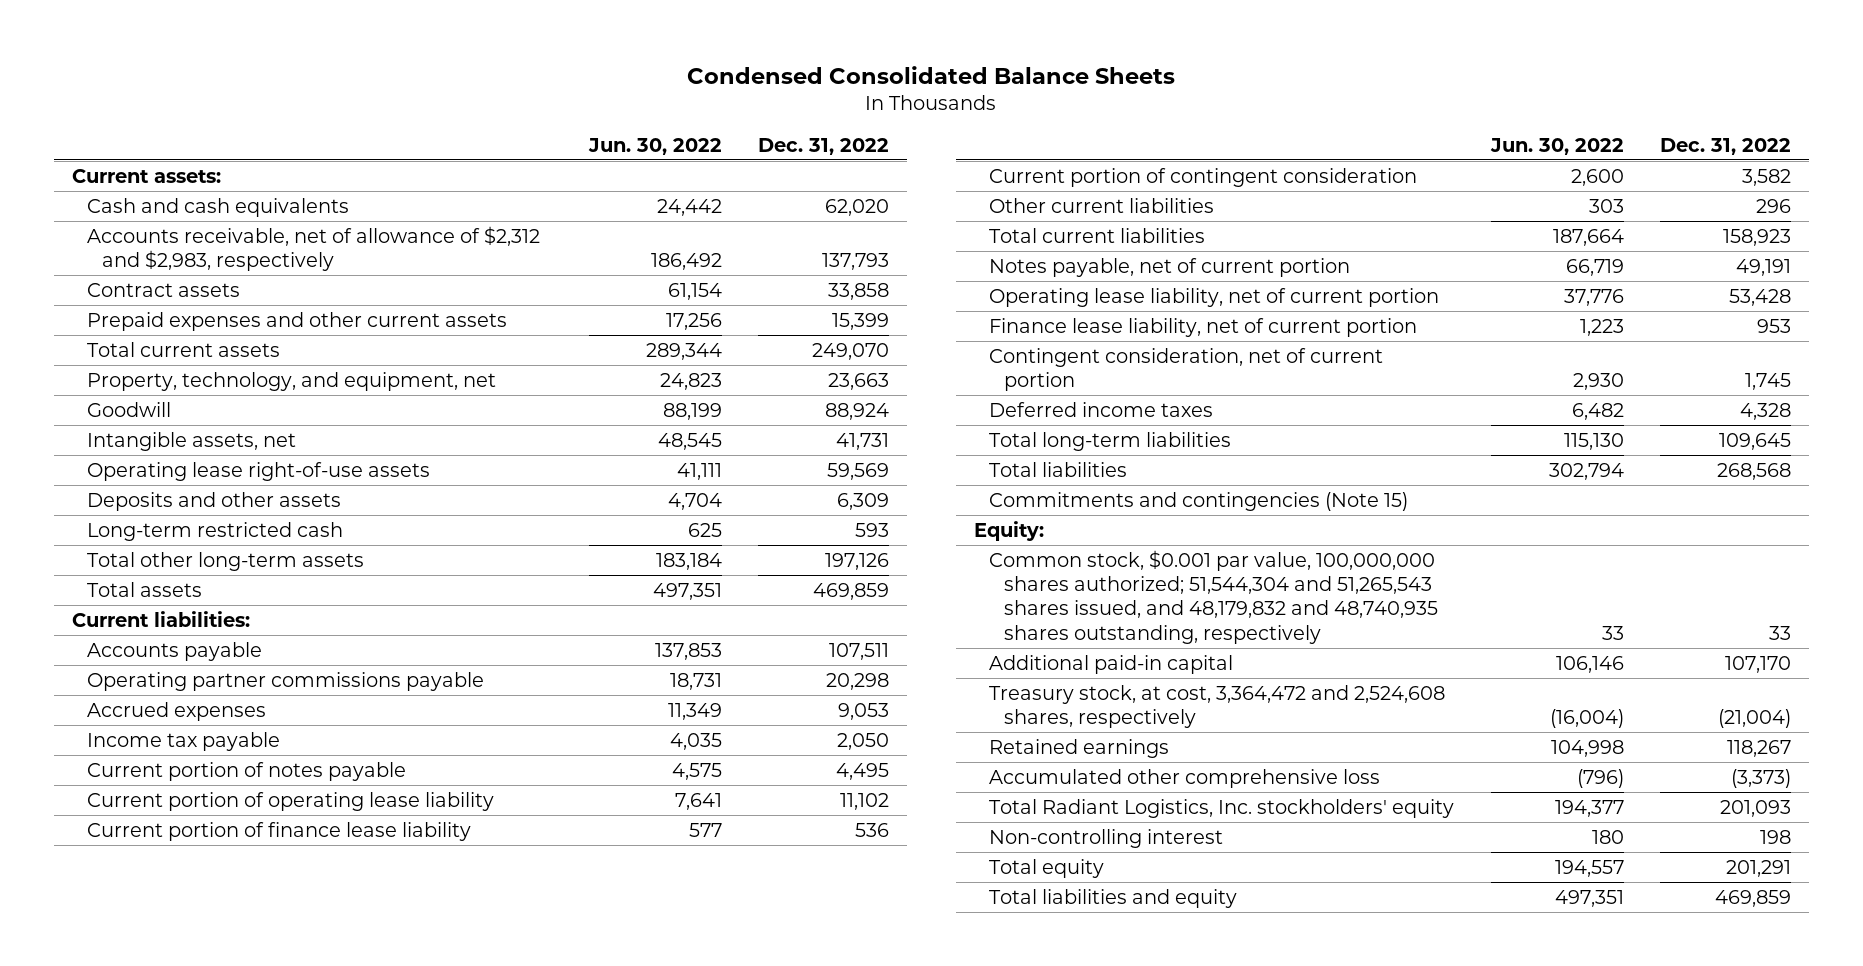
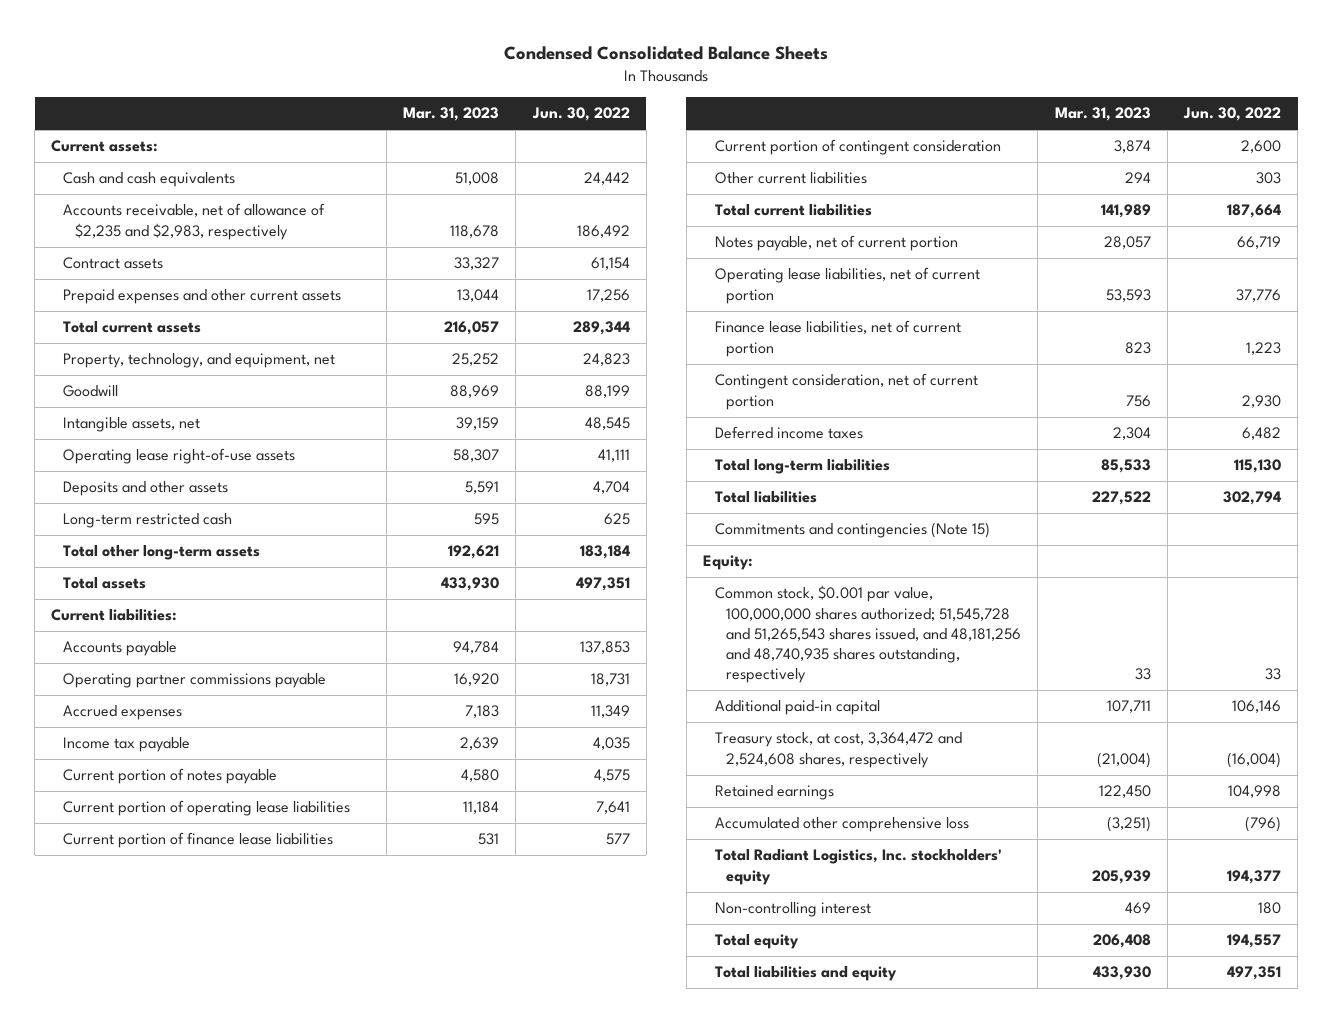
- | Jun. 30, 2022 | Dec. 31, 2022
+ | Mar. 31, 2023 | Jun. 30, 2022
- Accounts receivable, net of allowance of $2,312 and $2,983, respectively | 186,492 | 137,793
+ Accounts receivable, net of allowance of $2,235 and $2,983, respectively | 118,678 | 186,492
- Current portion of operating lease liability | 7,641 | 11,102
- Current portion of finance lease liability | 577 | 536
+ Current portion of operating lease liabilities | 11,184 | 7,641
+ Current portion of finance lease liabilities | 531 | 577
- Operating lease liability, net of current portion | 37,776 | 53,428
- Finance lease liability, net of current portion | 1,223 | 953
+ Operating lease liabilities, net of current portion | 53,593 | 37,776
+ Finance lease liabilities, net of current portion | 823 | 1,223
- Common stock, $0.001 par value, 100,000,000 shares authorized; 51,544,304 and 51,265,543 shares issued, and 48,179,832 and 48,740,935 shares outstanding, respectively | 33 | 33
+ Common stock, $0.001 par value, 100,000,000 shares authorized; 51,545,728 and 51,265,543 shares issued, and 48,181,256 and 48,740,935 shares outstanding, respectively | 33 | 33

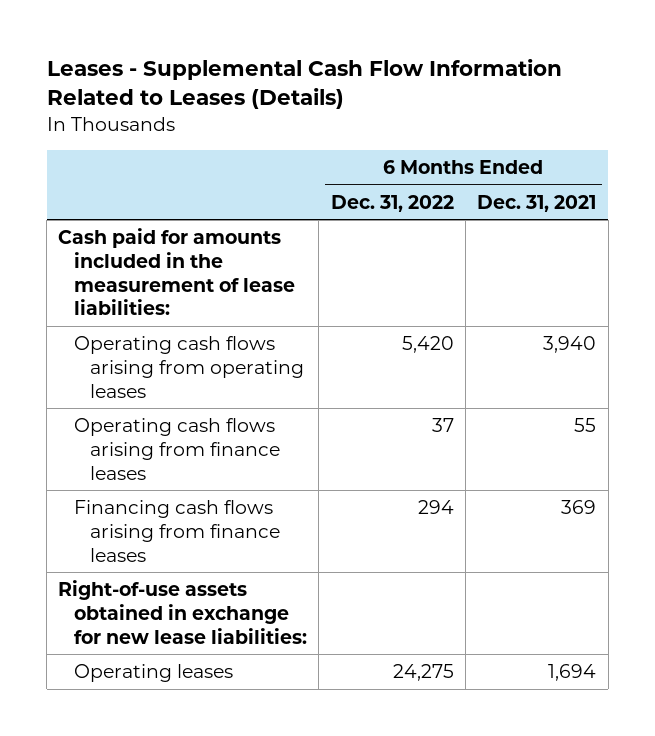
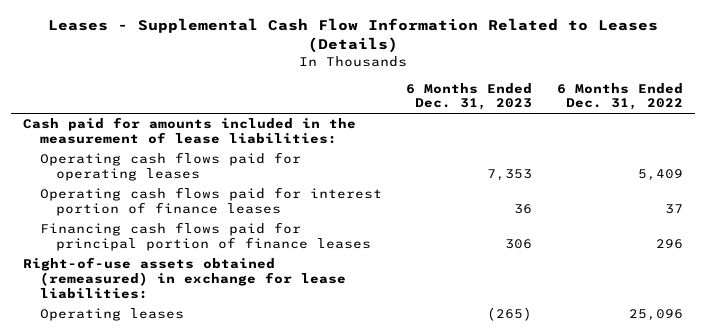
- | 6 Months Ended Dec. 31, 2022 | 6 Months Ended Dec. 31, 2021
+ | 6 Months Ended Dec. 31, 2023 | 6 Months Ended Dec. 31, 2022
- Operating cash flows arising from operating leases | 5,420 | 3,940
- Operating cash flows arising from finance leases | 37 | 55
- Financing cash flows arising from finance leases | 294 | 369
- Right-of-use assets obtained in exchange for new lease liabilities:
- Operating leases | 24,275 | 1,694
+ Operating cash flows paid for operating leases | 7,353 | 5,409
+ Operating cash flows paid for interest portion of finance leases | 36 | 37
+ Financing cash flows paid for principal portion of finance leases | 306 | 296
+ Right-of-use assets obtained (remeasured) in exchange for lease liabilities:
+ Operating leases | (265) | 25,096

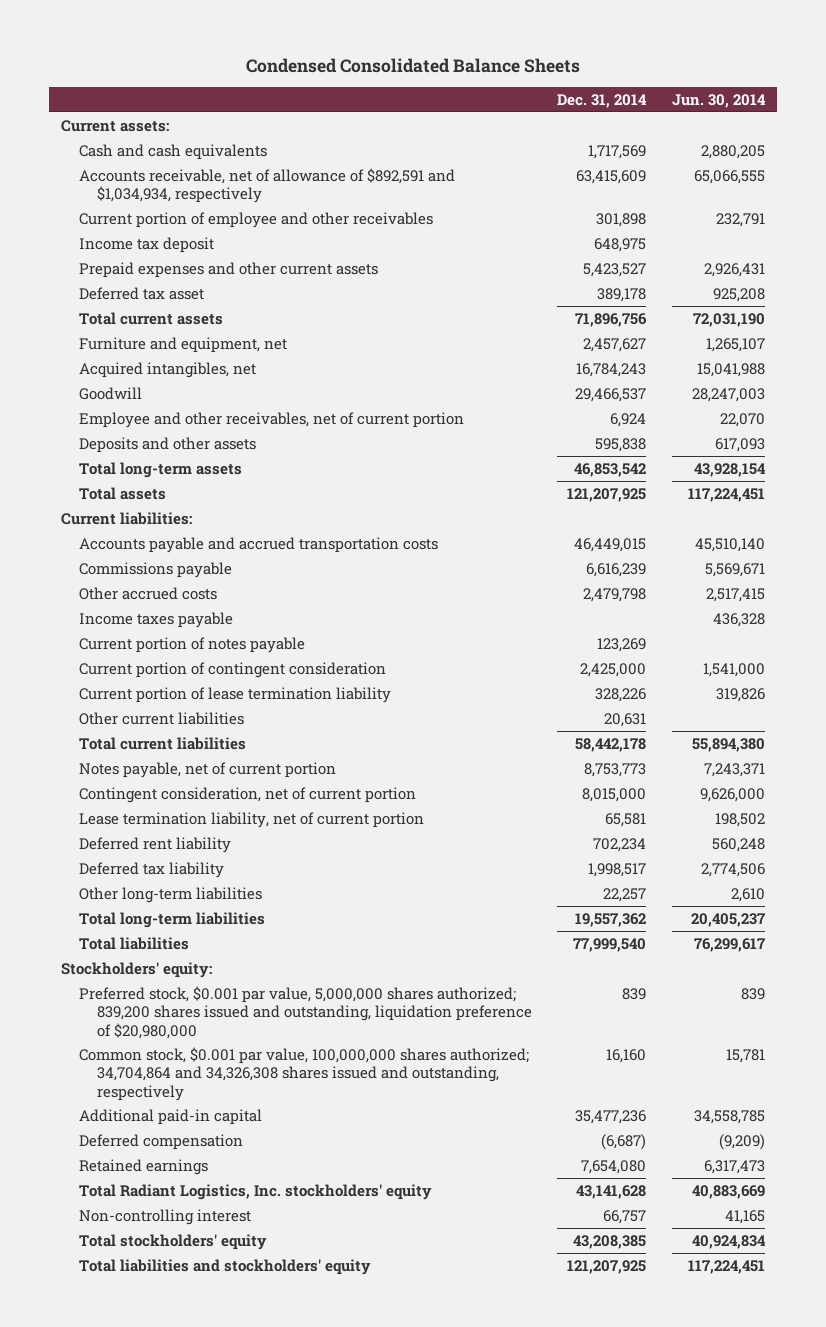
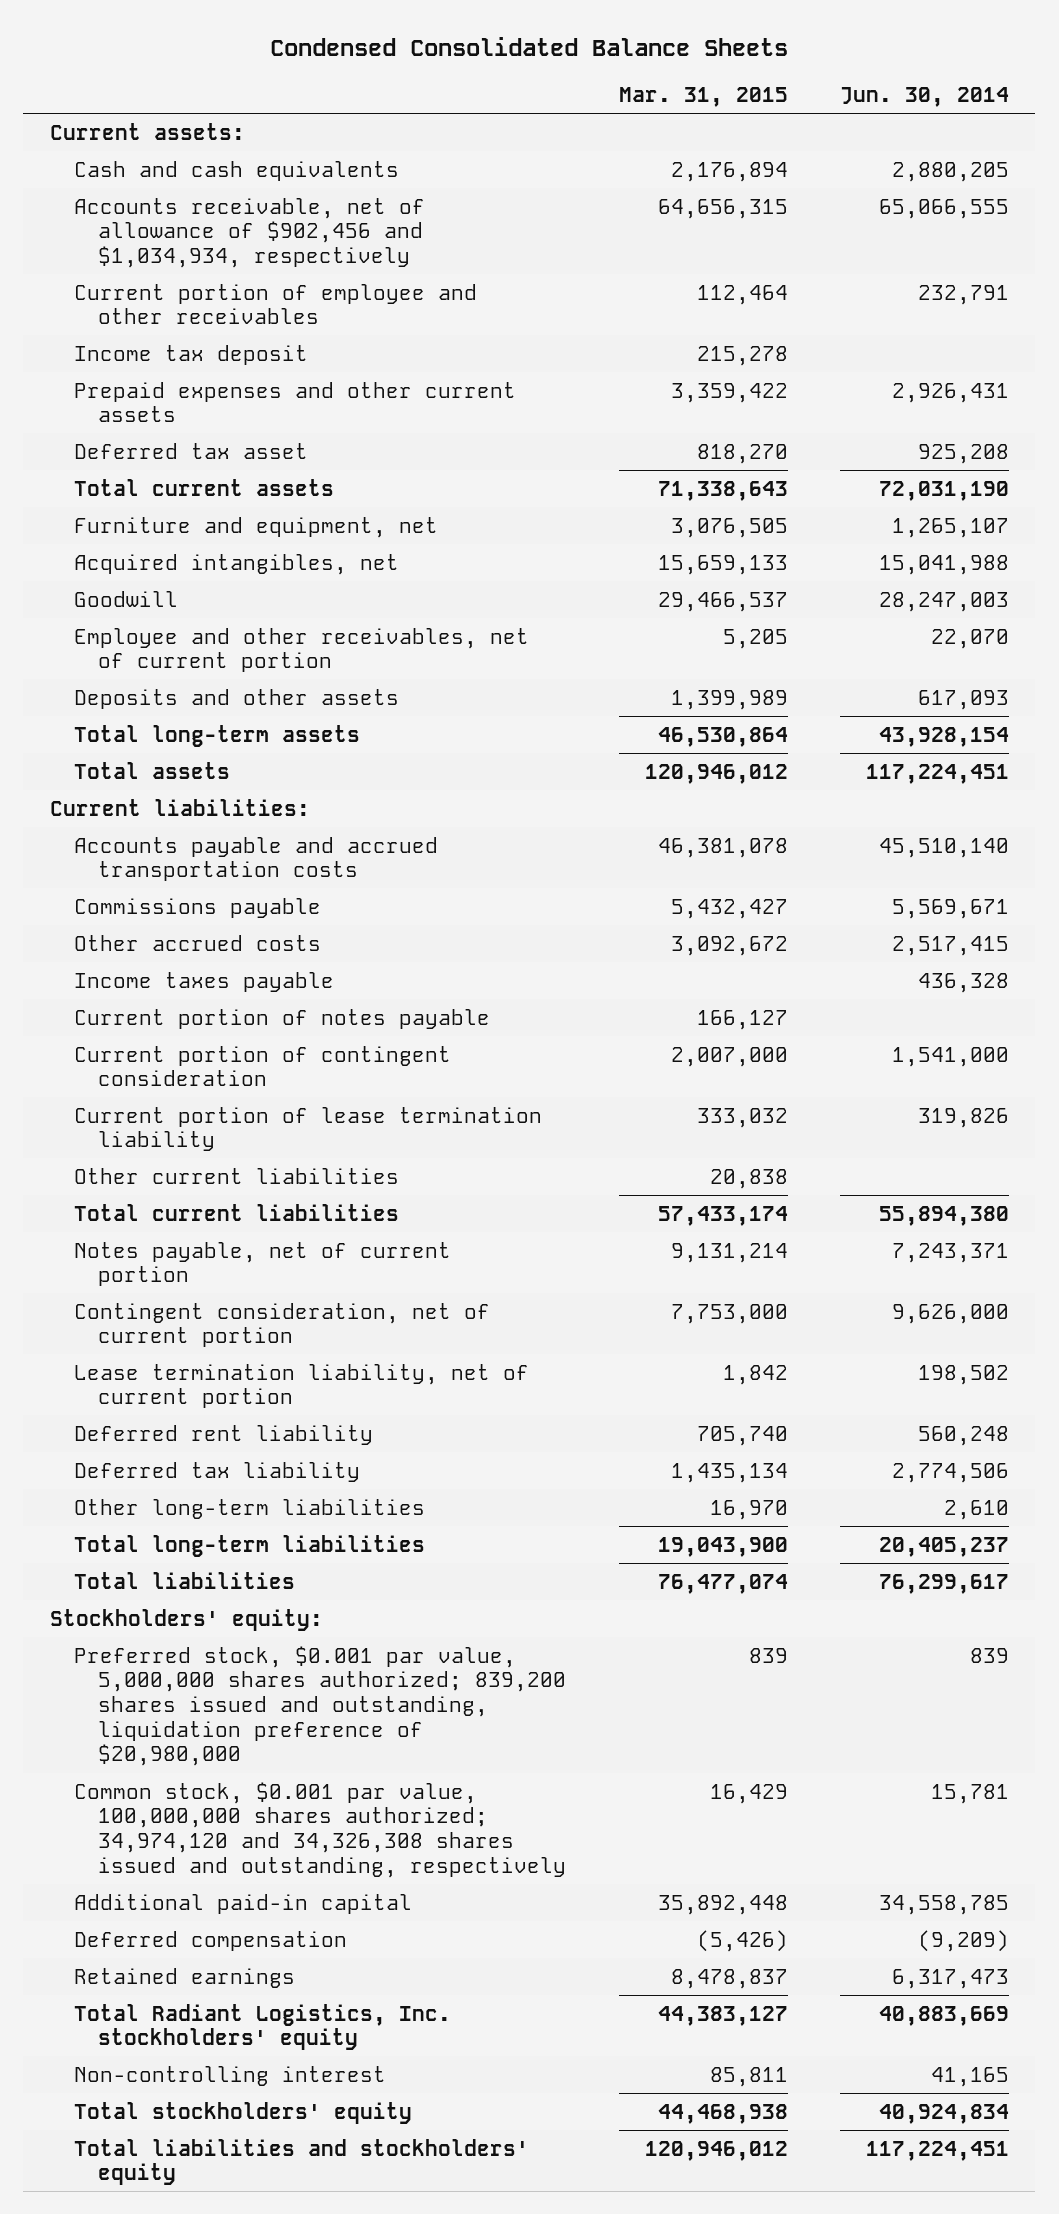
- | Dec. 31, 2014 | Jun. 30, 2014
+ | Mar. 31, 2015 | Jun. 30, 2014
- Accounts receivable, net of allowance of $892,591 and $1,034,934, respectively | 63,415,609 | 65,066,555
+ Accounts receivable, net of allowance of $902,456 and $1,034,934, respectively | 64,656,315 | 65,066,555
- Common stock, $0.001 par value, 100,000,000 shares authorized; 34,704,864 and 34,326,308 shares issued and outstanding, respectively | 16,160 | 15,781
+ Common stock, $0.001 par value, 100,000,000 shares authorized; 34,974,120 and 34,326,308 shares issued and outstanding, respectively | 16,429 | 15,781

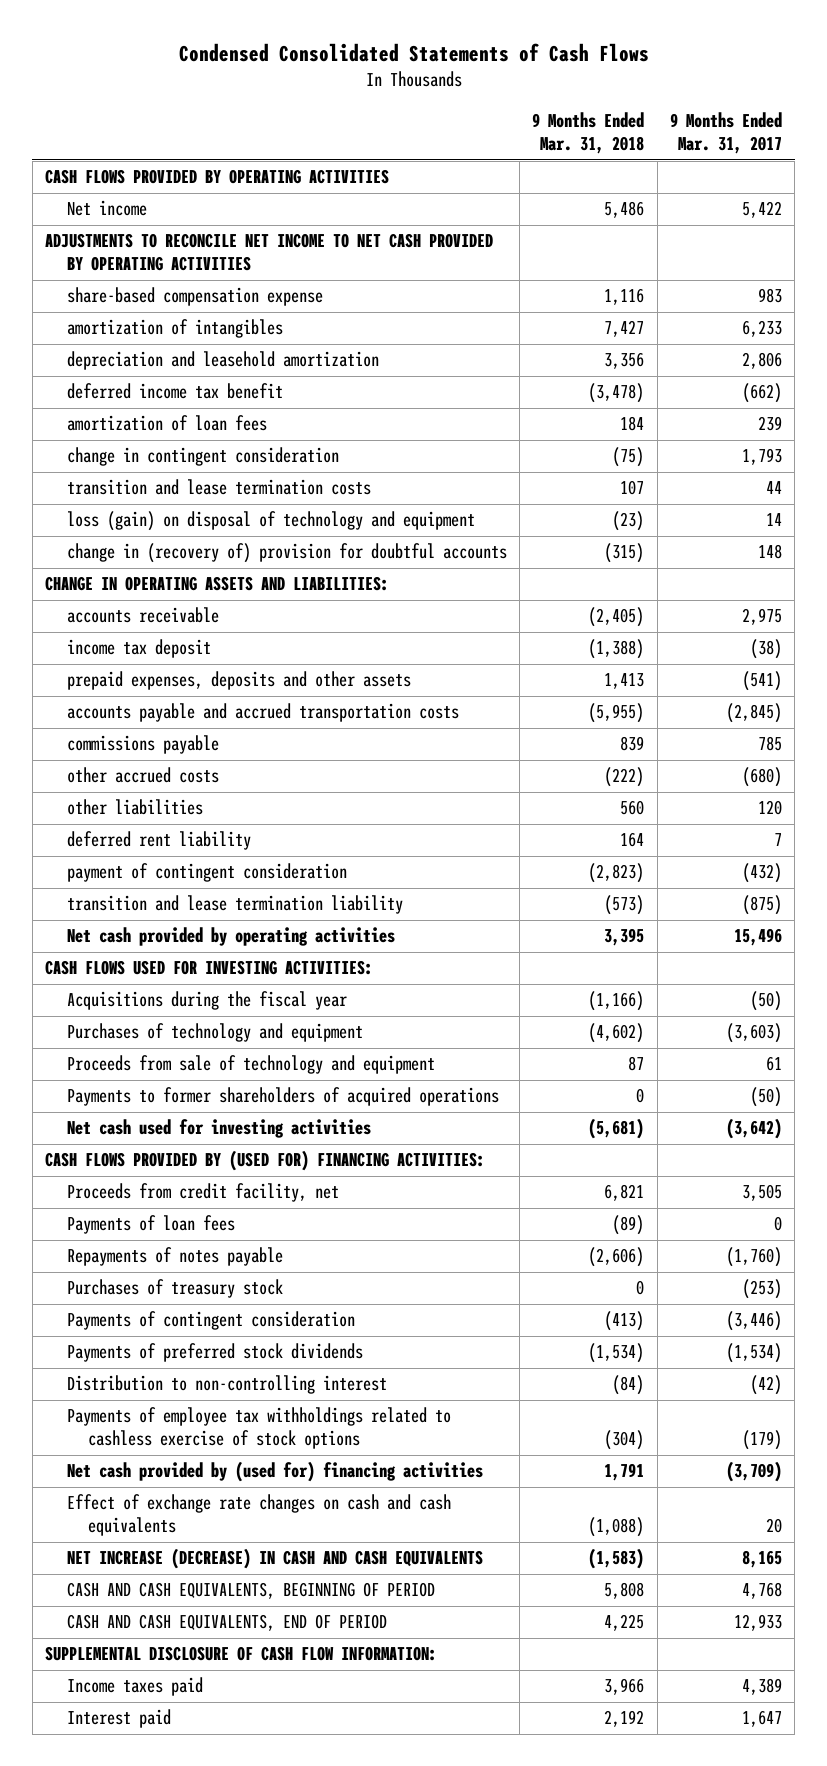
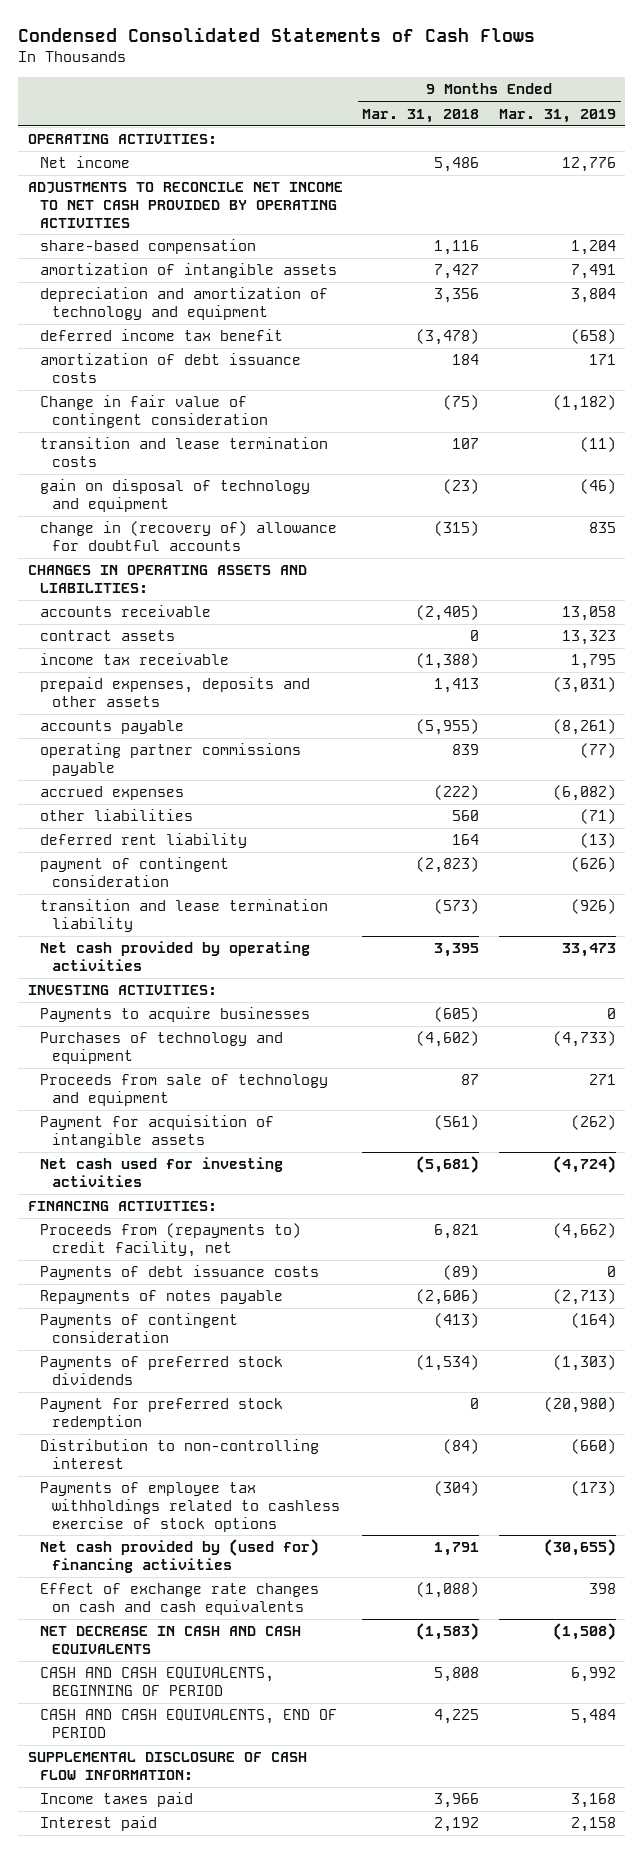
- | 9 Months Ended Mar. 31, 2018 | 9 Months Ended Mar. 31, 2017
+ | 9 Months Ended Mar. 31, 2018 | 9 Months Ended Mar. 31, 2019
- CASH FLOWS PROVIDED BY OPERATING ACTIVITIES
+ OPERATING ACTIVITIES:
- share-based compensation expense | 1,116 | 983
- amortization of intangibles | 7,427 | 6,233
- depreciation and leasehold amortization | 3,356 | 2,806
+ share-based compensation | 1,116 | 1,204
+ amortization of intangible assets | 7,427 | 7,491
+ depreciation and amortization of technology and equipment | 3,356 | 3,804
- amortization of loan fees | 184 | 239
- change in contingent consideration | (75) | 1,793
+ amortization of debt issuance costs | 184 | 171
+ Change in fair value of contingent consideration | (75) | (1,182)
- loss (gain) on disposal of technology and equipment | (23) | 14
- change in (recovery of) provision for doubtful accounts | (315) | 148
- CHANGE IN OPERATING ASSETS AND LIABILITIES:
+ gain on disposal of technology and equipment | (23) | (46)
+ change in (recovery of) allowance for doubtful accounts | (315) | 835
+ CHANGES IN OPERATING ASSETS AND LIABILITIES:
- income tax deposit | (1,388) | (38)
+ contract assets | 0 | 13,323
+ income tax receivable | (1,388) | 1,795
- accounts payable and accrued transportation costs | (5,955) | (2,845)
- commissions payable | 839 | 785
- other accrued costs | (222) | (680)
+ accounts payable | (5,955) | (8,261)
+ operating partner commissions payable | 839 | (77)
+ accrued expenses | (222) | (6,082)
- CASH FLOWS USED FOR INVESTING ACTIVITIES:
- Acquisitions during the fiscal year | (1,166) | (50)
+ INVESTING ACTIVITIES:
+ Payments to acquire businesses | (605) | 0
- Payments to former shareholders of acquired operations | 0 | (50)
+ Payment for acquisition of intangible assets | (561) | (262)
- CASH FLOWS PROVIDED BY (USED FOR) FINANCING ACTIVITIES:
- Proceeds from credit facility, net | 6,821 | 3,505
- Payments of loan fees | (89) | 0
+ FINANCING ACTIVITIES:
+ Proceeds from (repayments to) credit facility, net | 6,821 | (4,662)
+ Payments of debt issuance costs | (89) | 0
- Purchases of treasury stock | 0 | (253)
+ Payment for preferred stock redemption | 0 | (20,980)
- NET INCREASE (DECREASE) IN CASH AND CASH EQUIVALENTS | (1,583) | 8,165
+ NET DECREASE IN CASH AND CASH EQUIVALENTS | (1,583) | (1,508)

